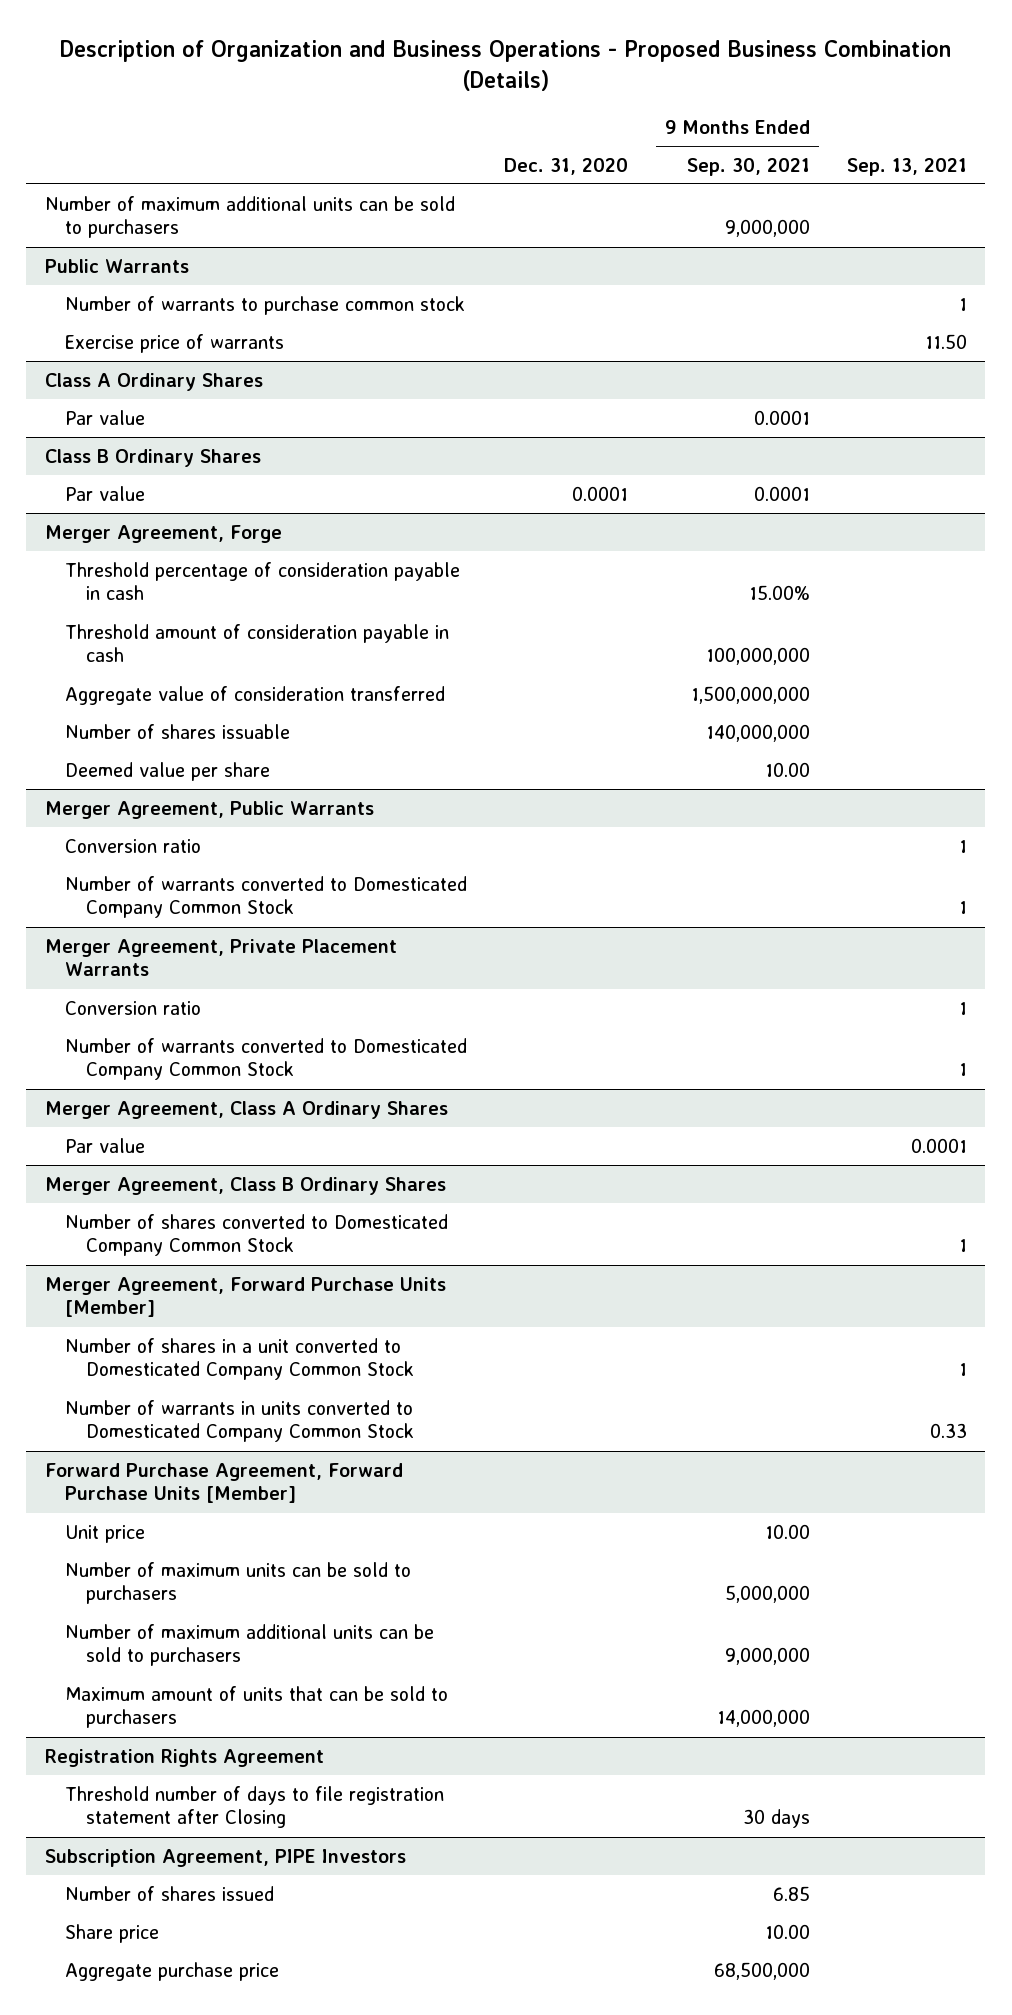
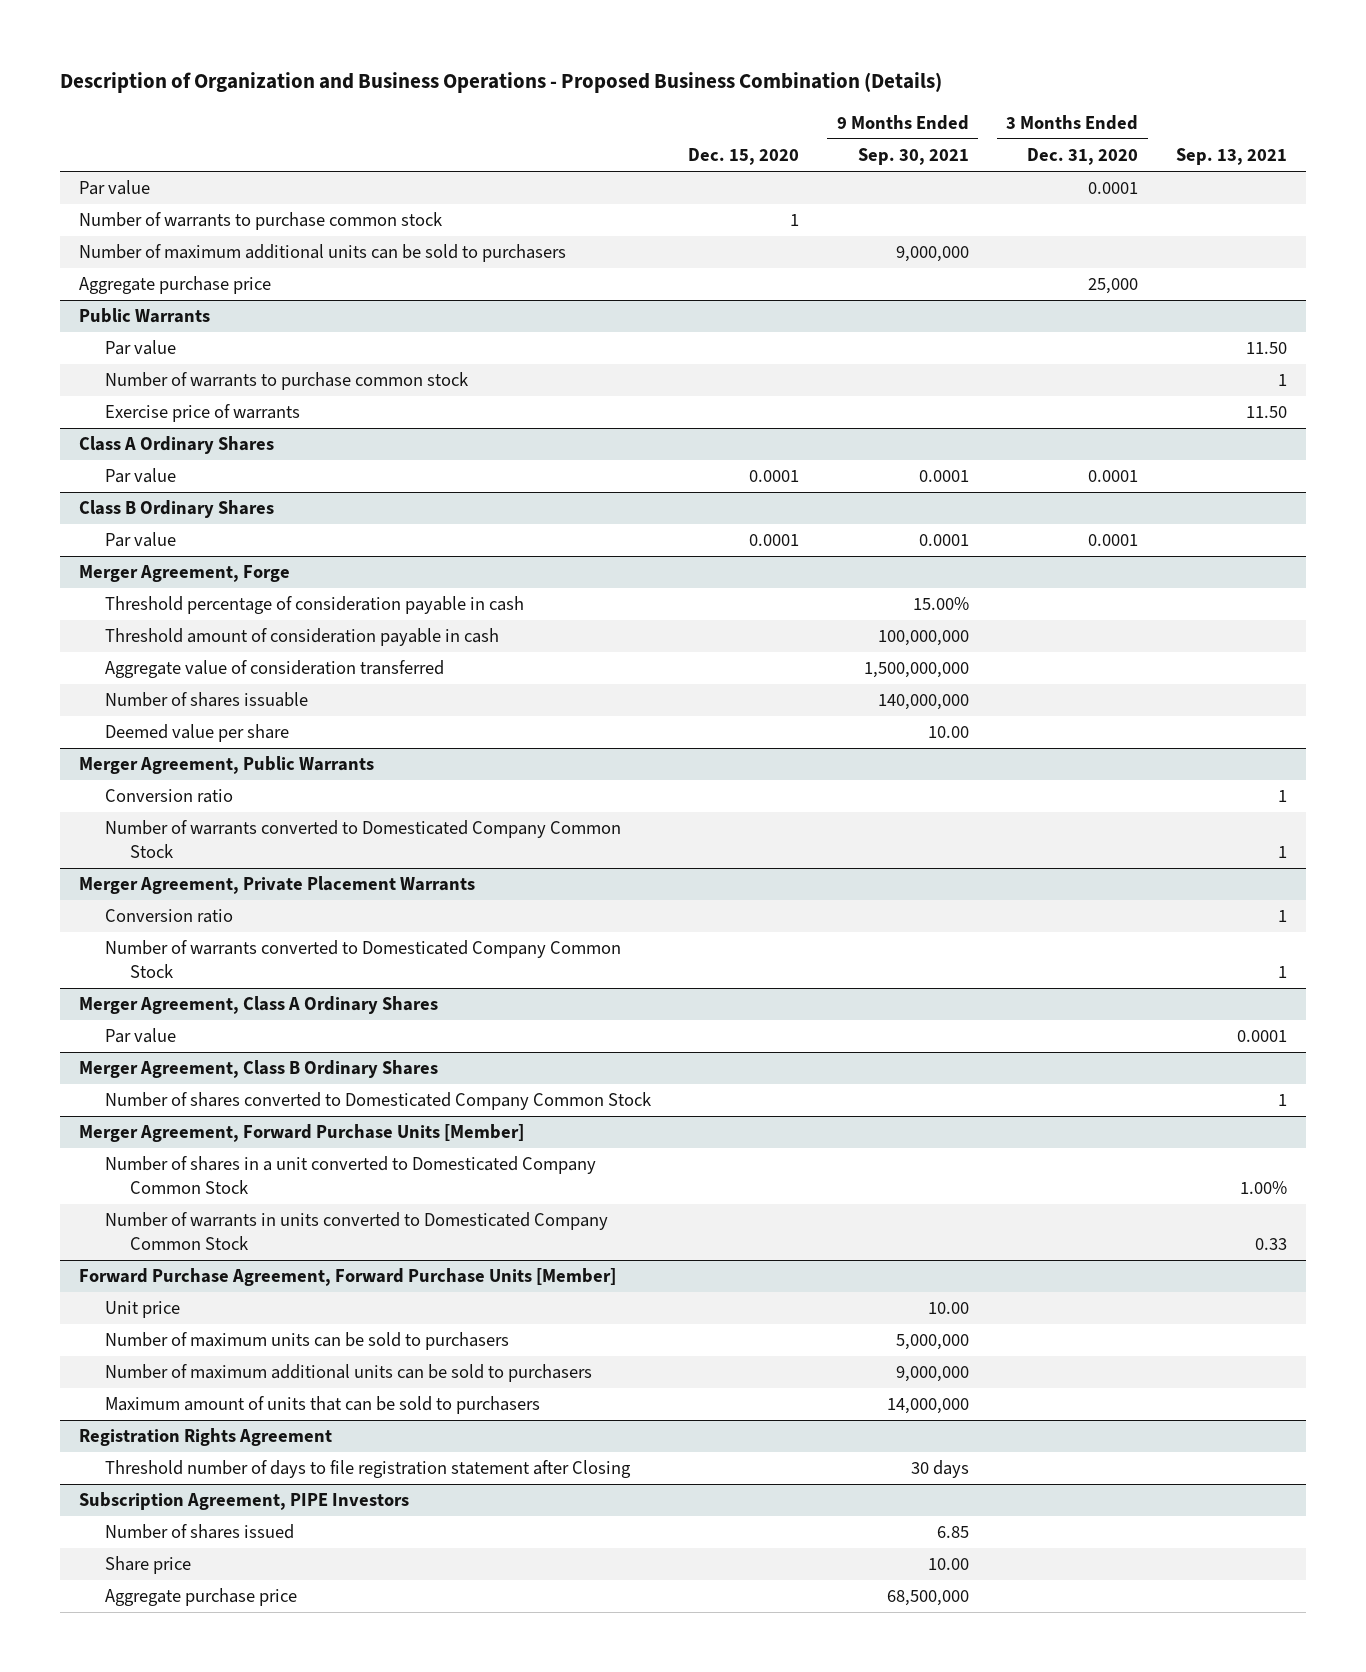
- | Dec. 31, 2020 | 9 Months Ended Sep. 30, 2021 | Sep. 13, 2021
+ | Dec. 15, 2020 | 9 Months Ended Sep. 30, 2021 | 3 Months Ended Dec. 31, 2020 | Sep. 13, 2021
+ Par value | | | 0.0001 |
+ Number of warrants to purchase common stock | 1 | | |
+ Aggregate purchase price | | | 25,000 |
@ Public Warrants
+ Par value | | | | 11.50
@ Merger Agreement, Forward Purchase Units [Member]
- Number of shares in a unit converted to Domesticated Company Common Stock | | | 1
+ Number of shares in a unit converted to Domesticated Company Common Stock | | | | 1.00%

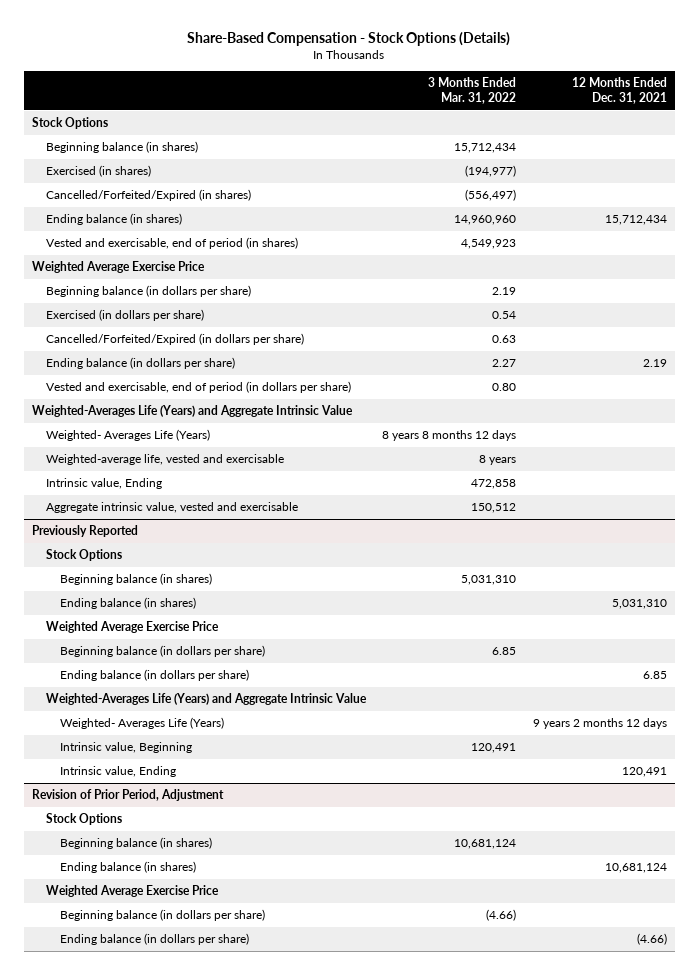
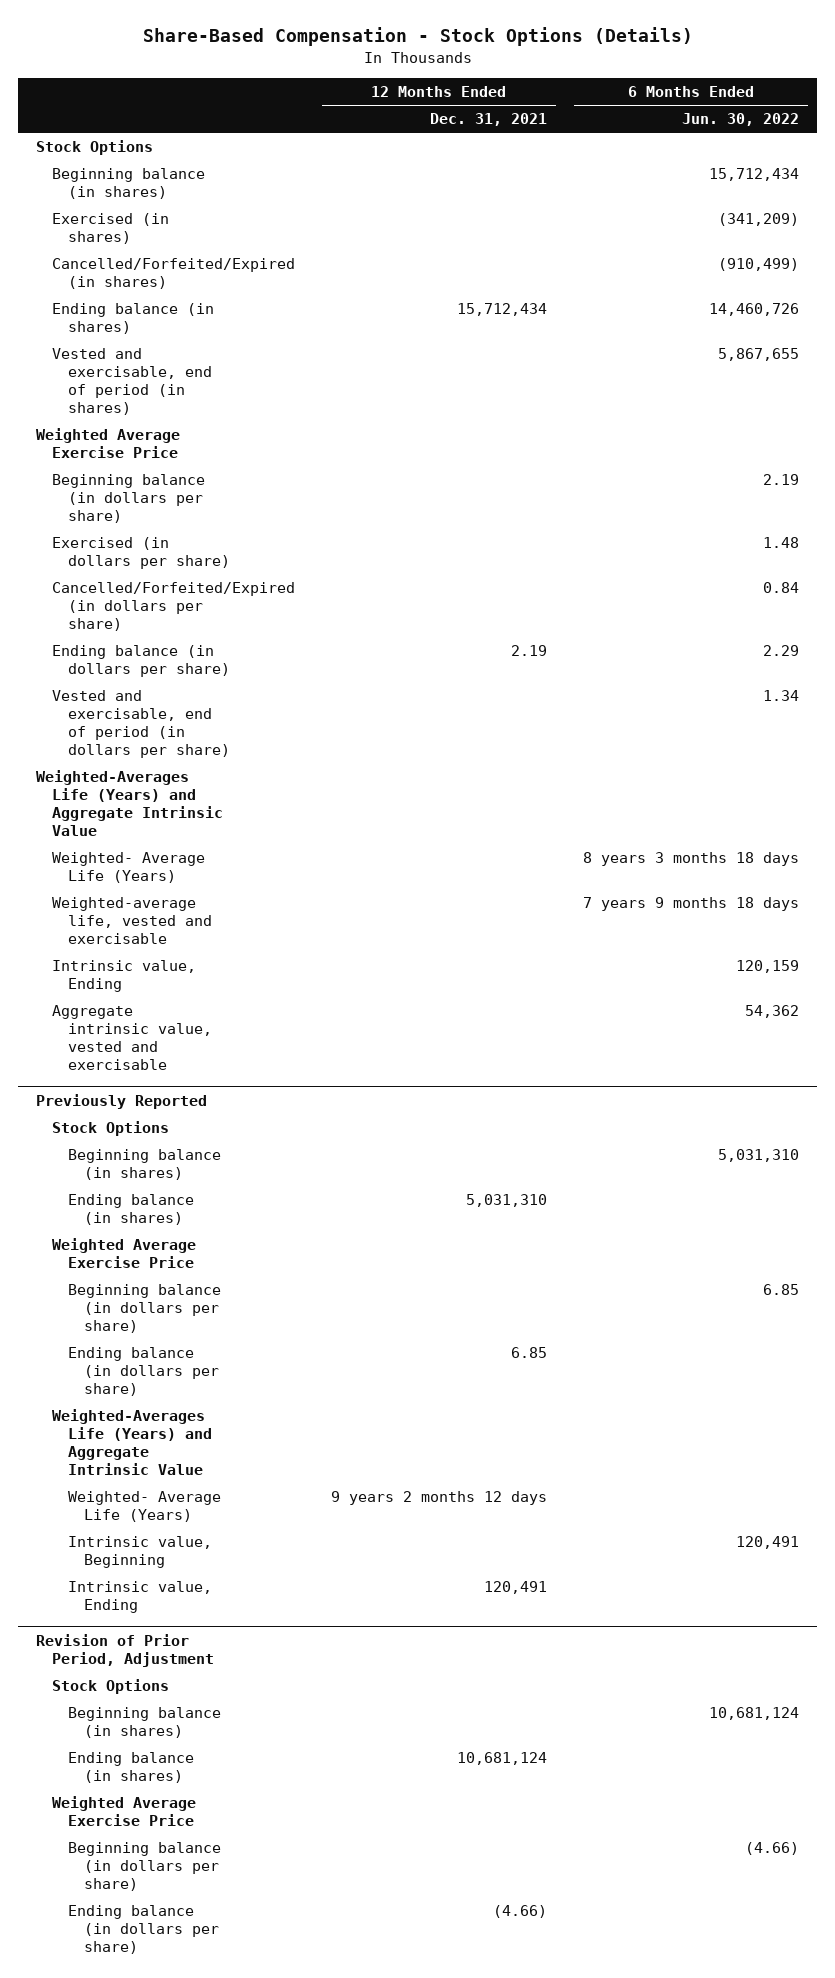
- | 3 Months Ended Mar. 31, 2022 | 12 Months Ended Dec. 31, 2021
+ | 12 Months Ended Dec. 31, 2021 | 6 Months Ended Jun. 30, 2022
- Weighted- Averages Life (Years) | 8 years 8 months 12 days |
+ Weighted- Average Life (Years) | | 8 years 3 months 18 days
@ Previously Reported
- Weighted- Averages Life (Years) | | 9 years 2 months 12 days
+ Weighted- Average Life (Years) | 9 years 2 months 12 days |

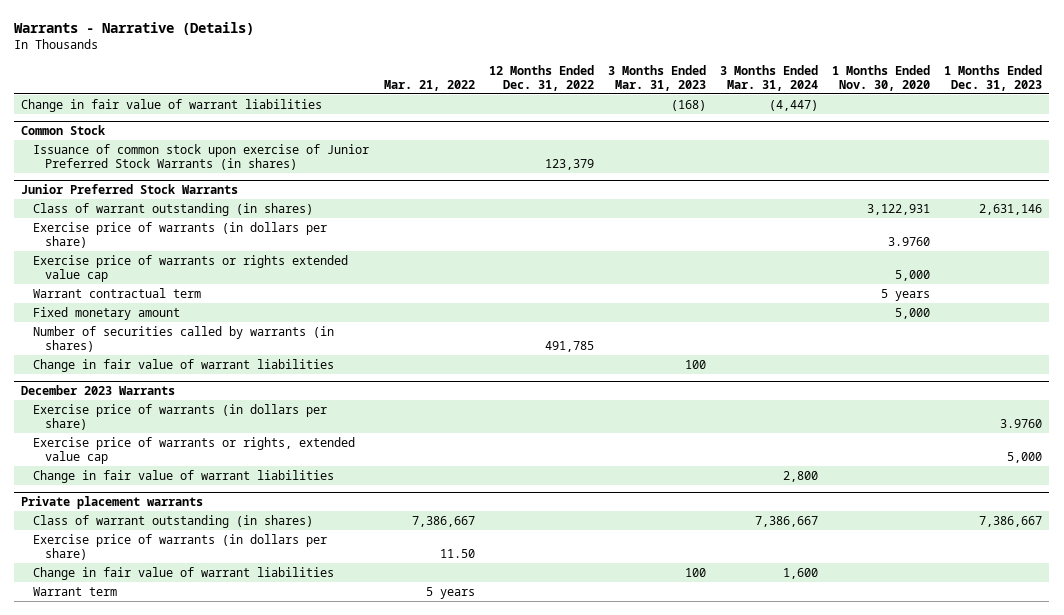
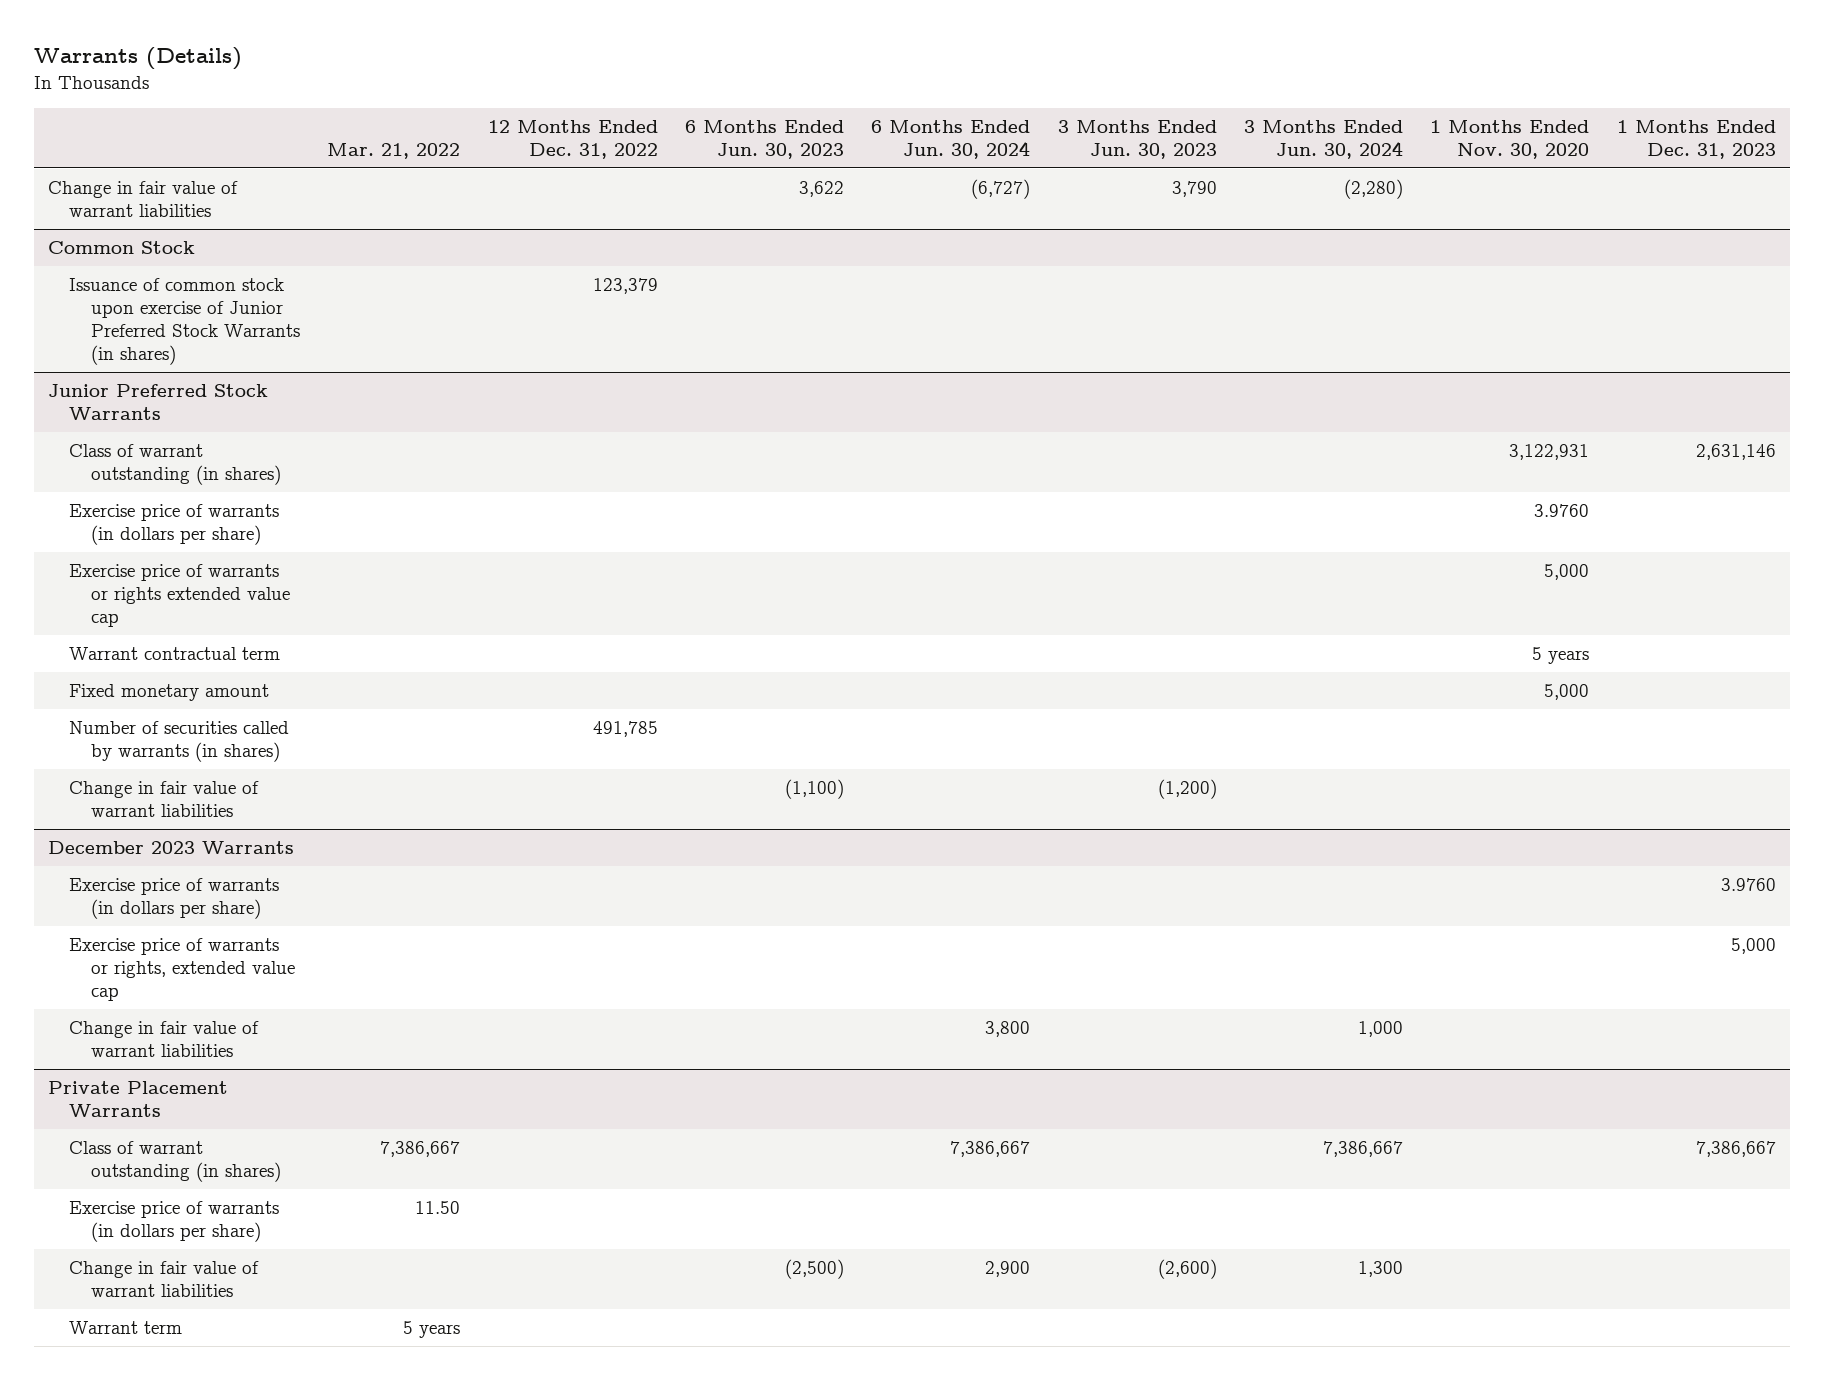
- Warrants - Narrative (Details)
+ Warrants (Details)
- | Mar. 21, 2022 | 12 Months Ended Dec. 31, 2022 | 3 Months Ended Mar. 31, 2023 | 3 Months Ended Mar. 31, 2024 | 1 Months Ended Nov. 30, 2020 | 1 Months Ended Dec. 31, 2023
+ | Mar. 21, 2022 | 12 Months Ended Dec. 31, 2022 | 6 Months Ended Jun. 30, 2023 | 6 Months Ended Jun. 30, 2024 | 3 Months Ended Jun. 30, 2023 | 3 Months Ended Jun. 30, 2024 | 1 Months Ended Nov. 30, 2020 | 1 Months Ended Dec. 31, 2023
- Private placement warrants
+ Private Placement Warrants

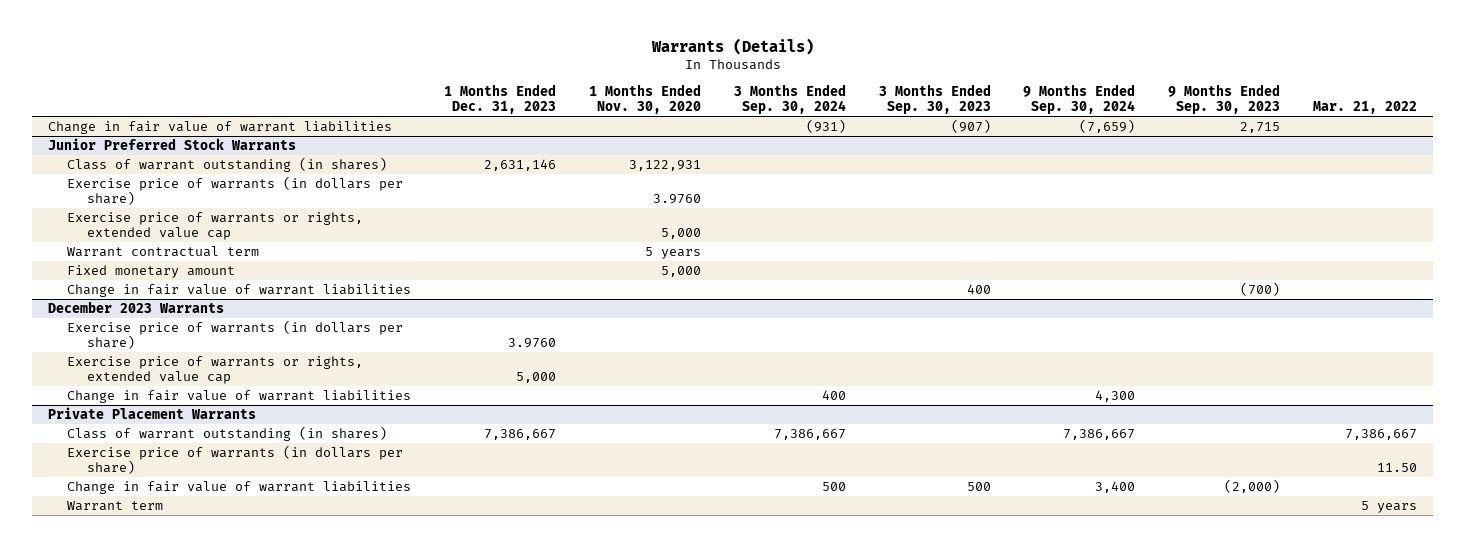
- | Mar. 21, 2022 | 12 Months Ended Dec. 31, 2022 | 6 Months Ended Jun. 30, 2023 | 6 Months Ended Jun. 30, 2024 | 3 Months Ended Jun. 30, 2023 | 3 Months Ended Jun. 30, 2024 | 1 Months Ended Nov. 30, 2020 | 1 Months Ended Dec. 31, 2023
+ | 1 Months Ended Dec. 31, 2023 | 1 Months Ended Nov. 30, 2020 | 3 Months Ended Sep. 30, 2024 | 3 Months Ended Sep. 30, 2023 | 9 Months Ended Sep. 30, 2024 | 9 Months Ended Sep. 30, 2023 | Mar. 21, 2022
- Common Stock
- Issuance of common stock upon exercise of Junior Preferred Stock Warrants (in shares) | | 123,379 | | | | | |
@ Junior Preferred Stock Warrants
- Exercise price of warrants or rights extended value cap | | | | | | | 5,000 |
+ Exercise price of warrants or rights, extended value cap | | 5,000 | | | | |
- Number of securities called by warrants (in shares) | | 491,785 | | | | | |

